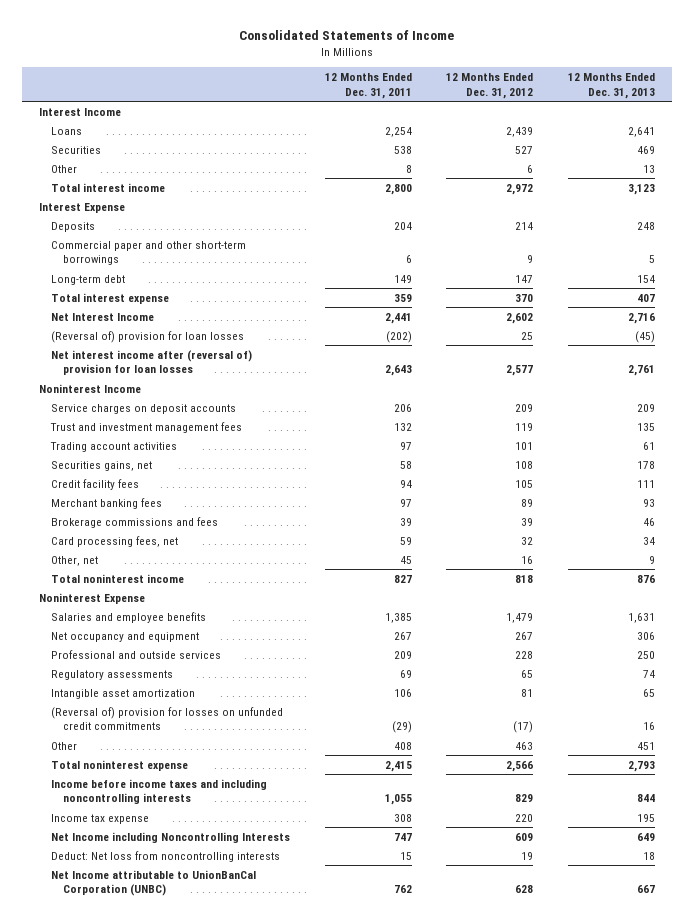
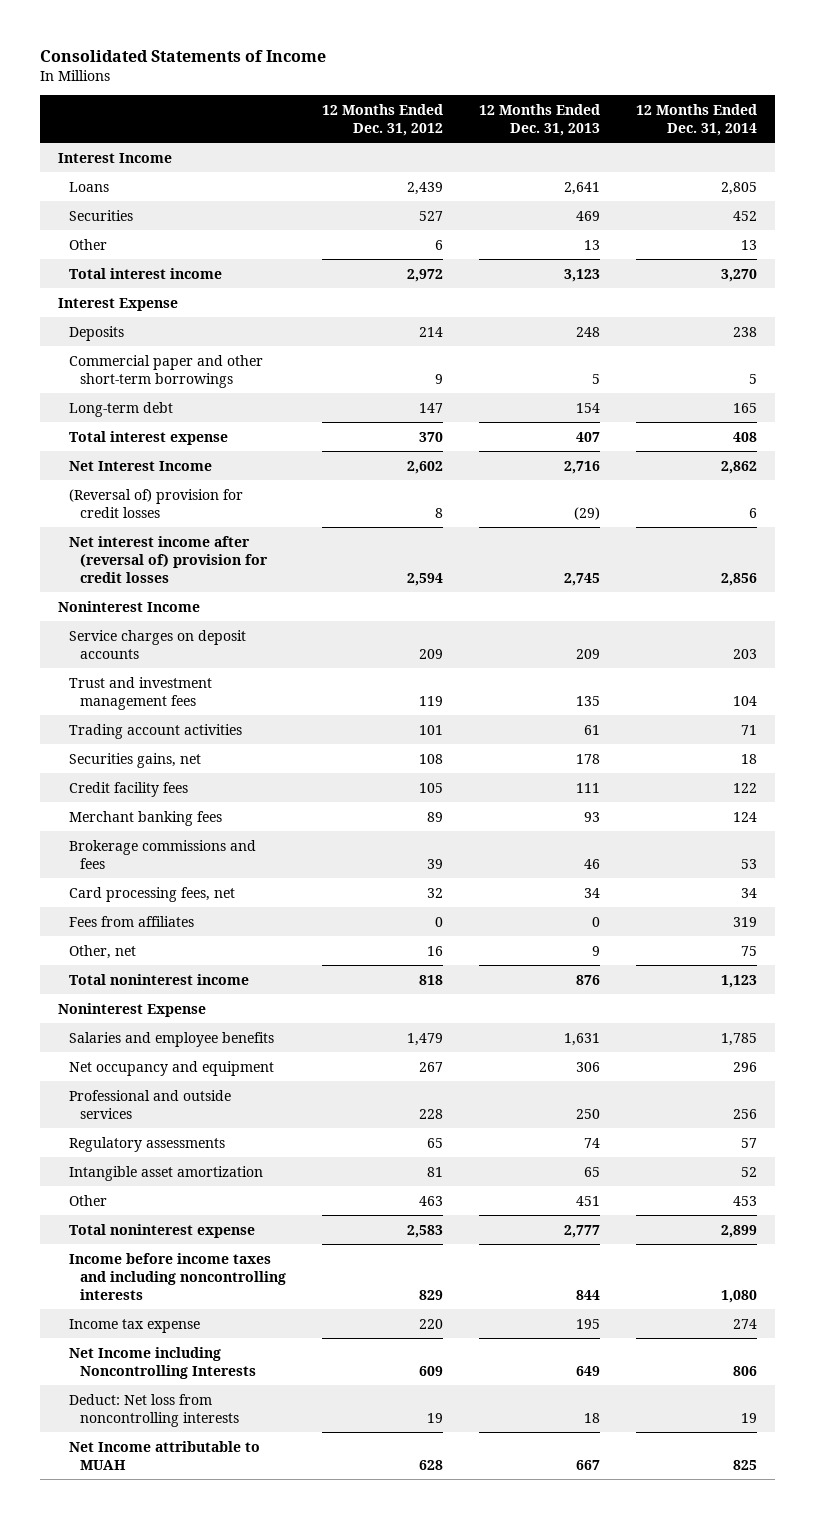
- | 12 Months Ended Dec. 31, 2011 | 12 Months Ended Dec. 31, 2012 | 12 Months Ended Dec. 31, 2013
+ | 12 Months Ended Dec. 31, 2012 | 12 Months Ended Dec. 31, 2013 | 12 Months Ended Dec. 31, 2014
- (Reversal of) provision for loan losses | (202) | 25 | (45)
- Net interest income after (reversal of) provision for loan losses | 2,643 | 2,577 | 2,761
+ (Reversal of) provision for credit losses | 8 | (29) | 6
+ Net interest income after (reversal of) provision for credit losses | 2,594 | 2,745 | 2,856
+ Fees from affiliates | 0 | 0 | 319
- (Reversal of) provision for losses on unfunded credit commitments | (29) | (17) | 16
- Total noninterest expense | 2,415 | 2,566 | 2,793
+ Total noninterest expense | 2,583 | 2,777 | 2,899
- Net Income attributable to UnionBanCal Corporation (UNBC) | 762 | 628 | 667
+ Net Income attributable to MUAH | 628 | 667 | 825

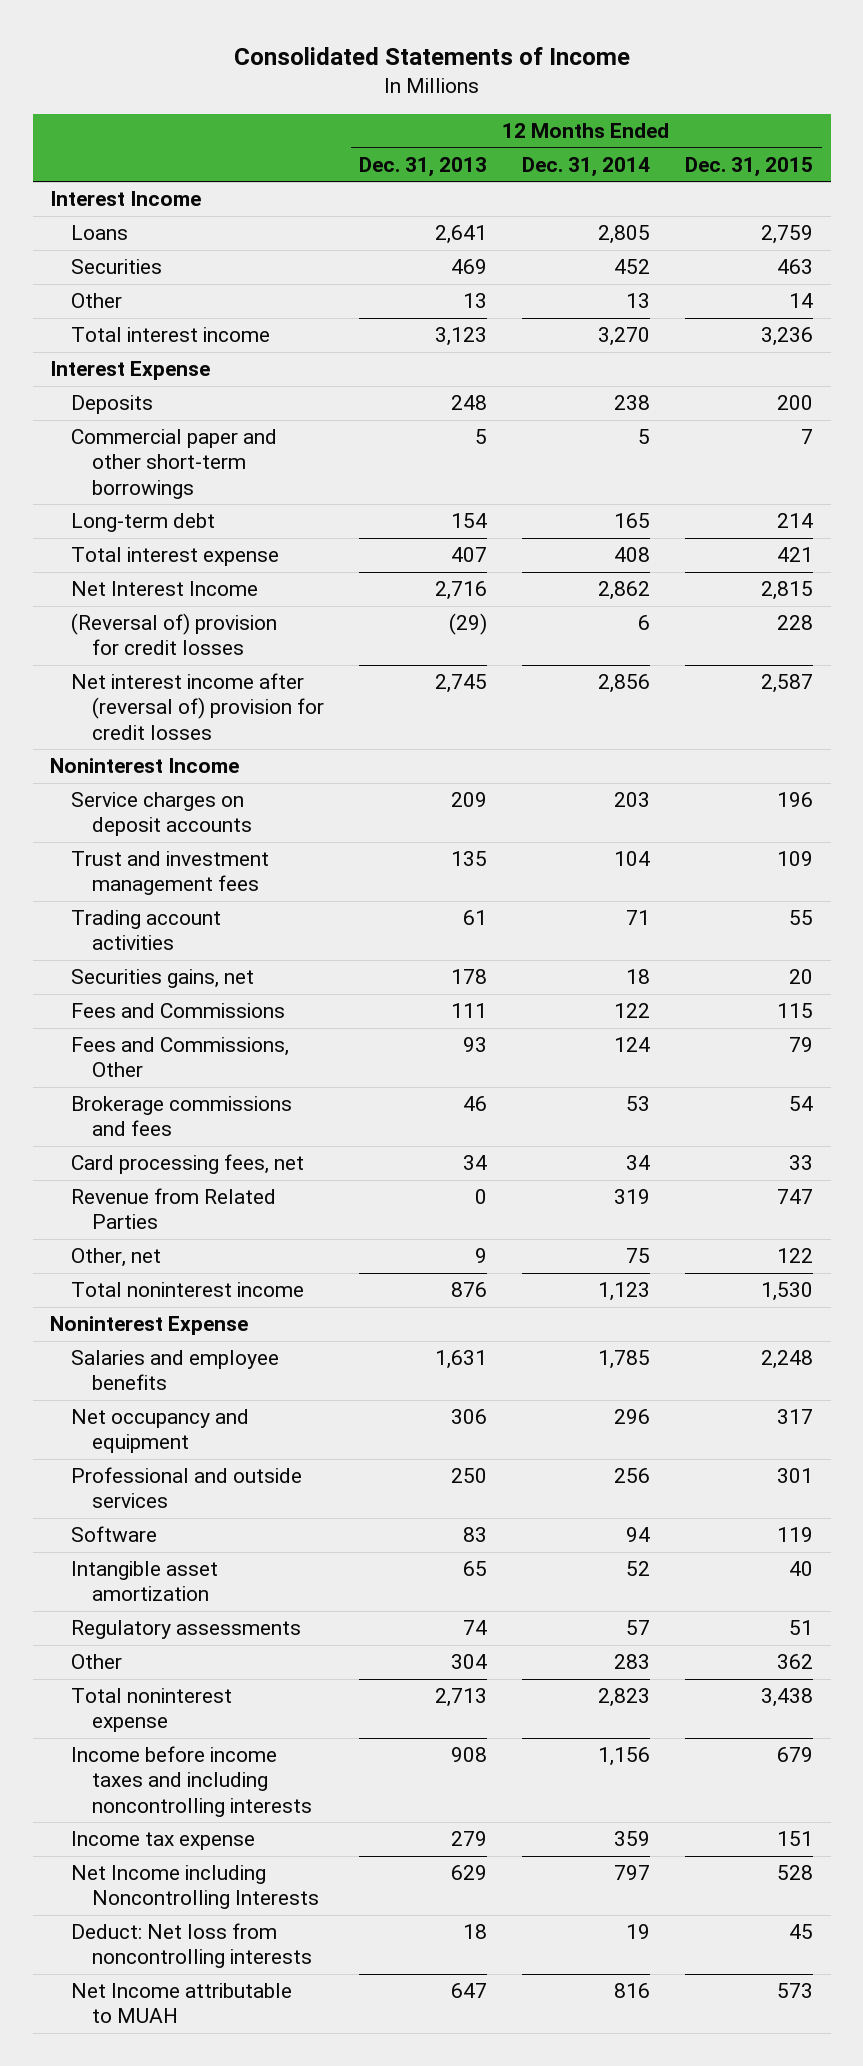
- | 12 Months Ended Dec. 31, 2012 | 12 Months Ended Dec. 31, 2013 | 12 Months Ended Dec. 31, 2014
+ | 12 Months Ended Dec. 31, 2013 | 12 Months Ended Dec. 31, 2014 | 12 Months Ended Dec. 31, 2015
- Credit facility fees | 105 | 111 | 122
- Merchant banking fees | 89 | 93 | 124
+ Fees and Commissions | 111 | 122 | 115
+ Fees and Commissions, Other | 93 | 124 | 79
- Fees from affiliates | 0 | 0 | 319
+ Revenue from Related Parties | 0 | 319 | 747
+ Software | 83 | 94 | 119
- Other | 463 | 451 | 453
- Total noninterest expense | 2,583 | 2,777 | 2,899
- Income before income taxes and including noncontrolling interests | 829 | 844 | 1,080
- Income tax expense | 220 | 195 | 274
- Net Income including Noncontrolling Interests | 609 | 649 | 806
moved down: Regulatory assessments | 74 | 57 | 51
+ Other | 304 | 283 | 362
+ Total noninterest expense | 2,713 | 2,823 | 3,438
+ Income before income taxes and including noncontrolling interests | 908 | 1,156 | 679
+ Income tax expense | 279 | 359 | 151
+ Net Income including Noncontrolling Interests | 629 | 797 | 528
- Net Income attributable to MUAH | 628 | 667 | 825
+ Net Income attributable to MUAH | 647 | 816 | 573

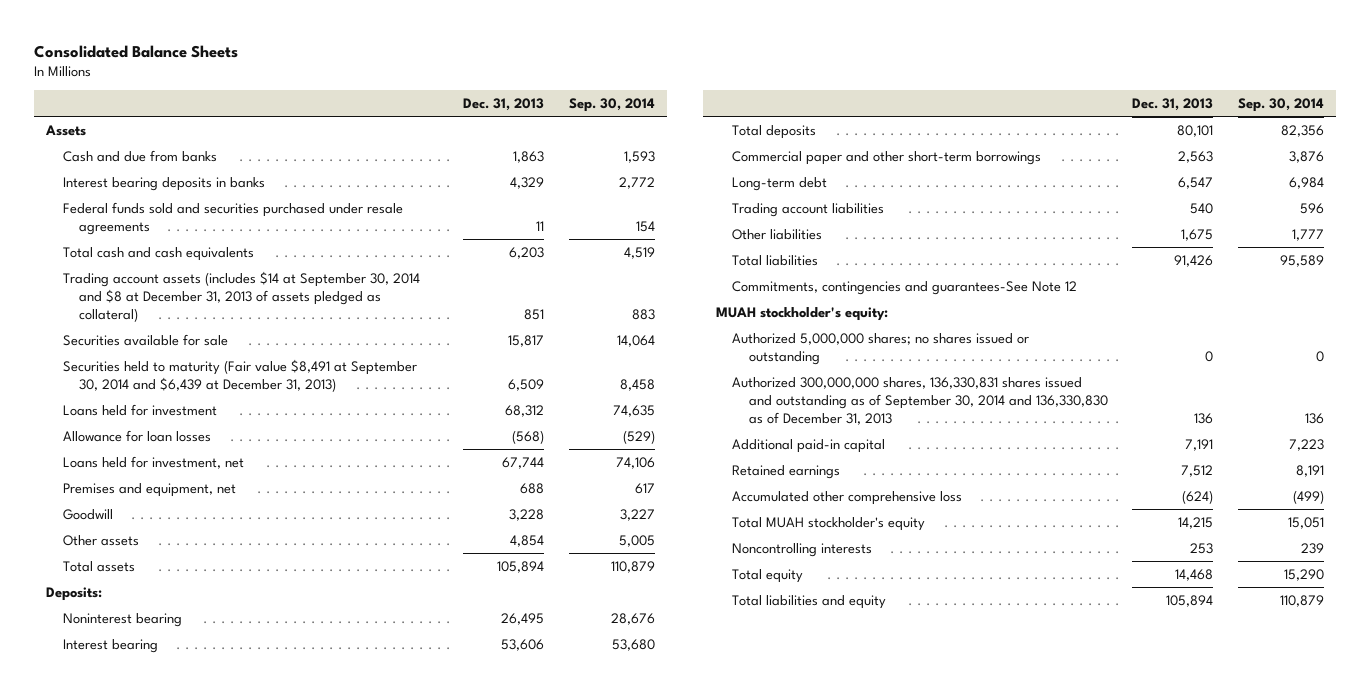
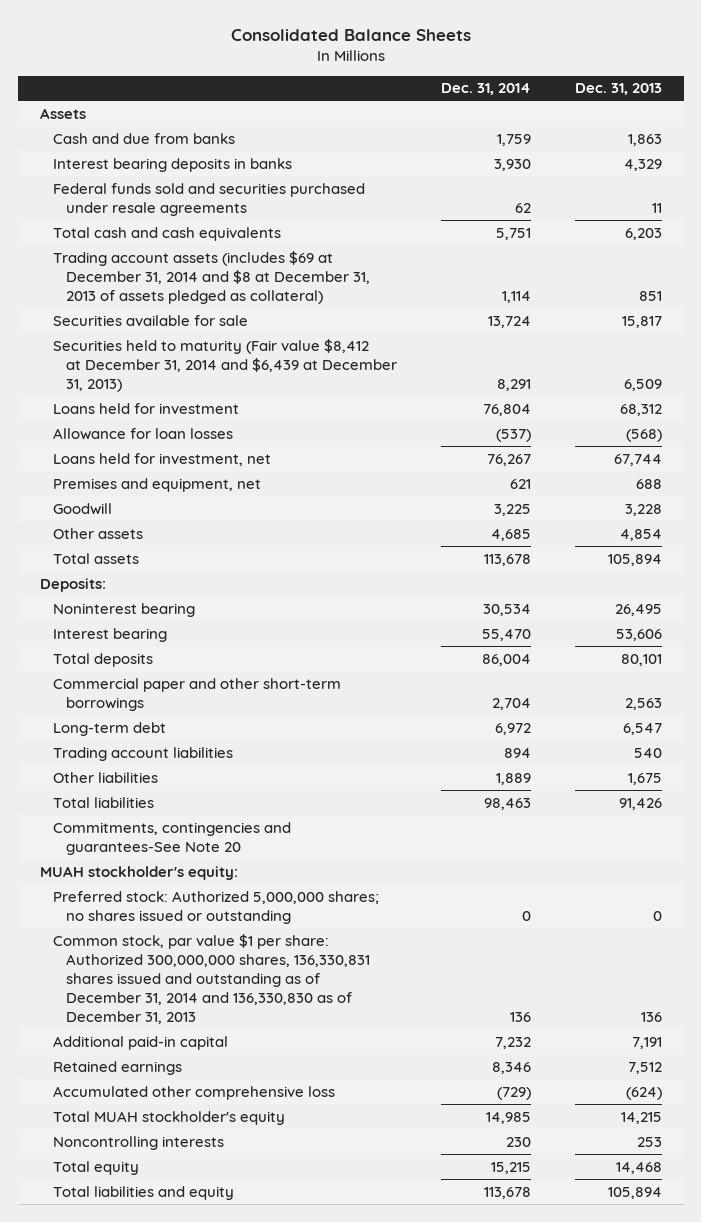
- | Dec. 31, 2013 | Sep. 30, 2014
+ | Dec. 31, 2014 | Dec. 31, 2013
- Trading account assets (includes $14 at September 30, 2014 and $8 at December 31, 2013 of assets pledged as collateral) | 851 | 883
+ Trading account assets (includes $69 at December 31, 2014 and $8 at December 31, 2013 of assets pledged as collateral) | 1,114 | 851
- Securities held to maturity (Fair value $8,491 at September 30, 2014 and $6,439 at December 31, 2013) | 6,509 | 8,458
+ Securities held to maturity (Fair value $8,412 at December 31, 2014 and $6,439 at December 31, 2013) | 8,291 | 6,509
- Commitments, contingencies and guarantees-See Note 12
+ Commitments, contingencies and guarantees-See Note 20
- Authorized 5,000,000 shares; no shares issued or outstanding | 0 | 0
- Authorized 300,000,000 shares, 136,330,831 shares issued and outstanding as of September 30, 2014 and 136,330,830 as of December 31, 2013 | 136 | 136
+ Preferred stock: Authorized 5,000,000 shares; no shares issued or outstanding | 0 | 0
+ Common stock, par value $1 per share: Authorized 300,000,000 shares, 136,330,831 shares issued and outstanding as of December 31, 2014 and 136,330,830 as of December 31, 2013 | 136 | 136

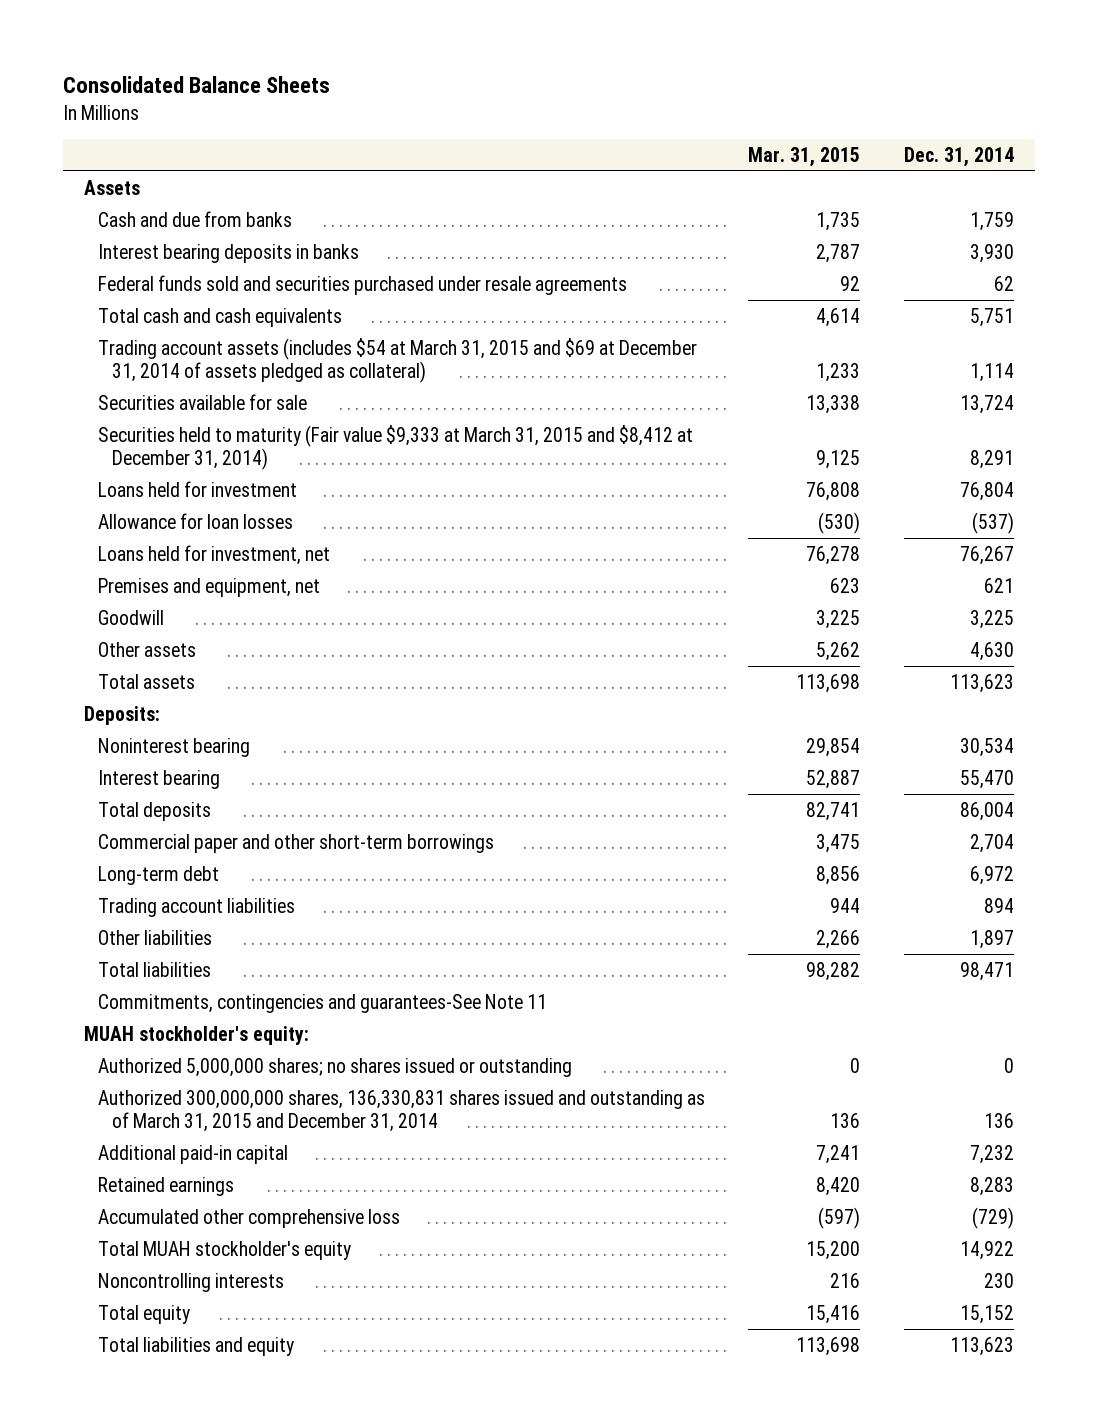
- | Dec. 31, 2014 | Dec. 31, 2013
+ | Mar. 31, 2015 | Dec. 31, 2014
- Trading account assets (includes $69 at December 31, 2014 and $8 at December 31, 2013 of assets pledged as collateral) | 1,114 | 851
+ Trading account assets (includes $54 at March 31, 2015 and $69 at December 31, 2014 of assets pledged as collateral) | 1,233 | 1,114
- Securities held to maturity (Fair value $8,412 at December 31, 2014 and $6,439 at December 31, 2013) | 8,291 | 6,509
+ Securities held to maturity (Fair value $9,333 at March 31, 2015 and $8,412 at December 31, 2014) | 9,125 | 8,291
- Other assets | 4,685 | 4,854
- Total assets | 113,678 | 105,894
+ Other assets | 5,262 | 4,630
+ Total assets | 113,698 | 113,623
- Other liabilities | 1,889 | 1,675
- Total liabilities | 98,463 | 91,426
- Commitments, contingencies and guarantees-See Note 20
+ Other liabilities | 2,266 | 1,897
+ Total liabilities | 98,282 | 98,471
+ Commitments, contingencies and guarantees-See Note 11
- Preferred stock: Authorized 5,000,000 shares; no shares issued or outstanding | 0 | 0
- Common stock, par value $1 per share: Authorized 300,000,000 shares, 136,330,831 shares issued and outstanding as of December 31, 2014 and 136,330,830 as of December 31, 2013 | 136 | 136
+ Authorized 5,000,000 shares; no shares issued or outstanding | 0 | 0
+ Authorized 300,000,000 shares, 136,330,831 shares issued and outstanding as of March 31, 2015 and December 31, 2014 | 136 | 136
- Retained earnings | 8,346 | 7,512
+ Retained earnings | 8,420 | 8,283
- Total MUAH stockholder's equity | 14,985 | 14,215
+ Total MUAH stockholder's equity | 15,200 | 14,922
- Total equity | 15,215 | 14,468
- Total liabilities and equity | 113,678 | 105,894
+ Total equity | 15,416 | 15,152
+ Total liabilities and equity | 113,698 | 113,623

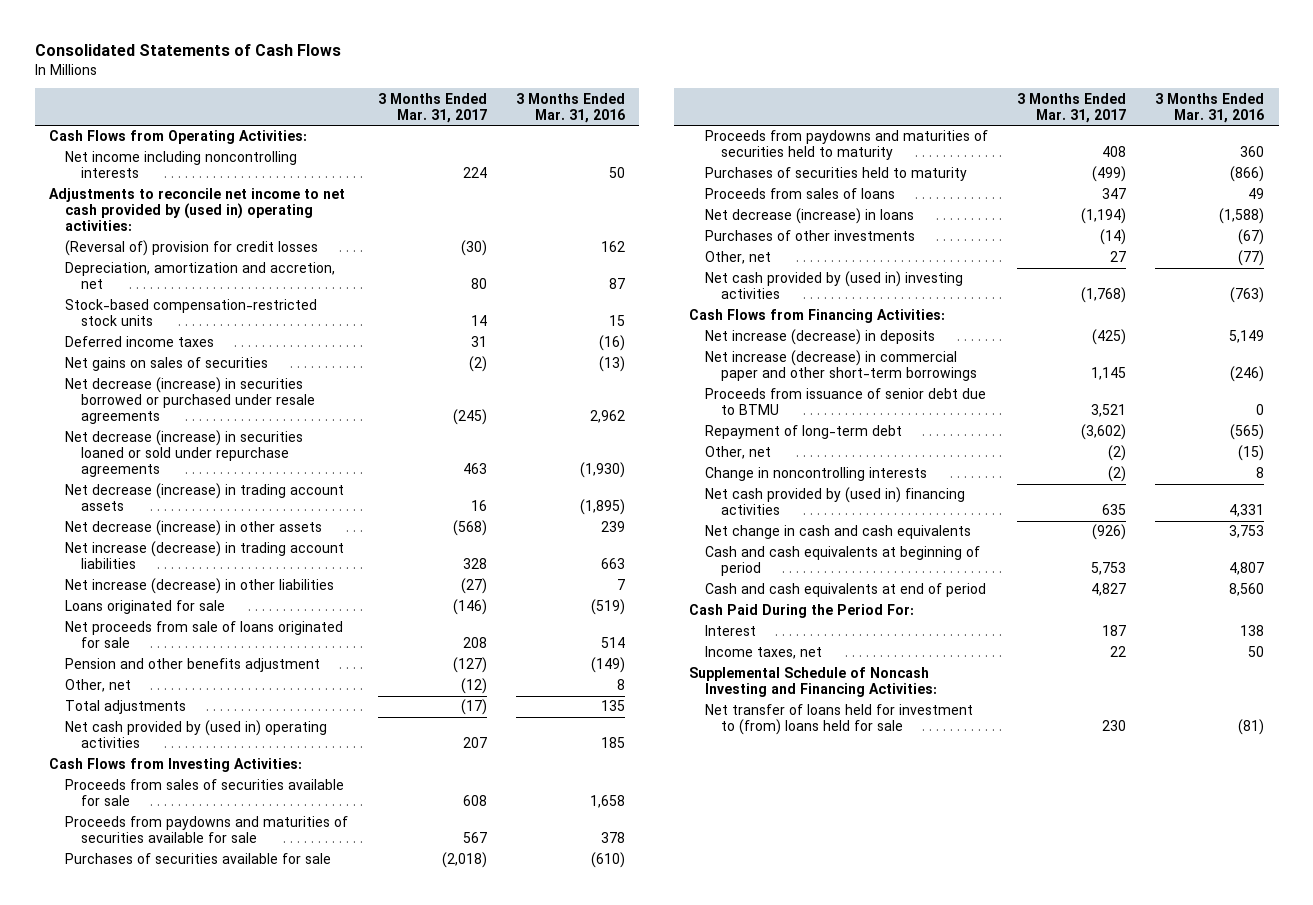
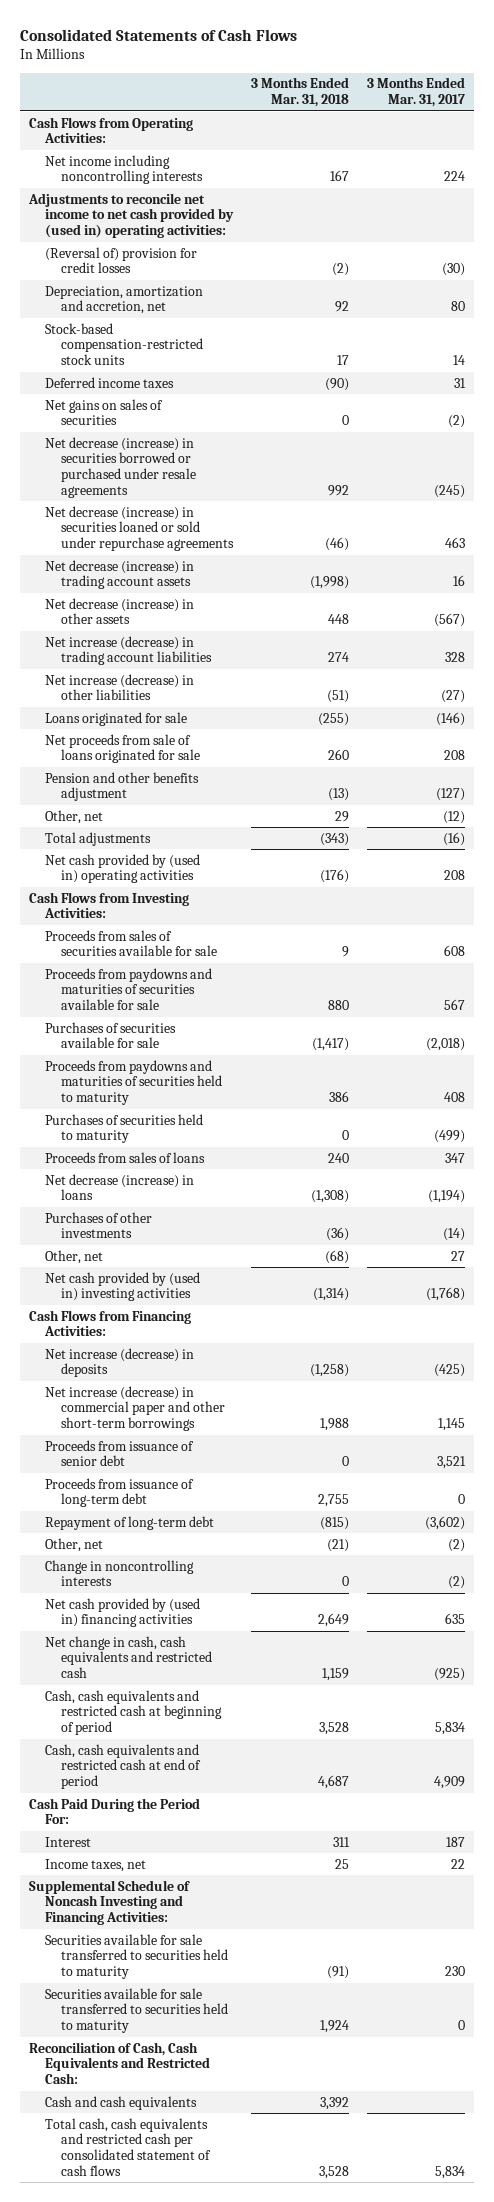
- | 3 Months Ended Mar. 31, 2017 | 3 Months Ended Mar. 31, 2016
+ | 3 Months Ended Mar. 31, 2018 | 3 Months Ended Mar. 31, 2017
- Net decrease (increase) in other assets | (568) | 239
+ Net decrease (increase) in other assets | 448 | (567)
- Total adjustments | (17) | 135
- Net cash provided by (used in) operating activities | 207 | 185
+ Total adjustments | (343) | (16)
+ Net cash provided by (used in) operating activities | (176) | 208
- Proceeds from issuance of senior debt due to BTMU | 3,521 | 0
+ Proceeds from issuance of senior debt | 0 | 3,521
+ Proceeds from issuance of long-term debt | 2,755 | 0
- Net change in cash and cash equivalents | (926) | 3,753
- Cash and cash equivalents at beginning of period | 5,753 | 4,807
- Cash and cash equivalents at end of period | 4,827 | 8,560
+ Net change in cash, cash equivalents and restricted cash | 1,159 | (925)
+ Cash, cash equivalents and restricted cash at beginning of period | 3,528 | 5,834
+ Cash, cash equivalents and restricted cash at end of period | 4,687 | 4,909
- Net transfer of loans held for investment to (from) loans held for sale | 230 | (81)
+ Securities available for sale transferred to securities held to maturity | (91) | 230
+ Securities available for sale transferred to securities held to maturity | 1,924 | 0
+ Reconciliation of Cash, Cash Equivalents and Restricted Cash:
+ Cash and cash equivalents | 3,392 |
+ Total cash, cash equivalents and restricted cash per consolidated statement of cash flows | 3,528 | 5,834

